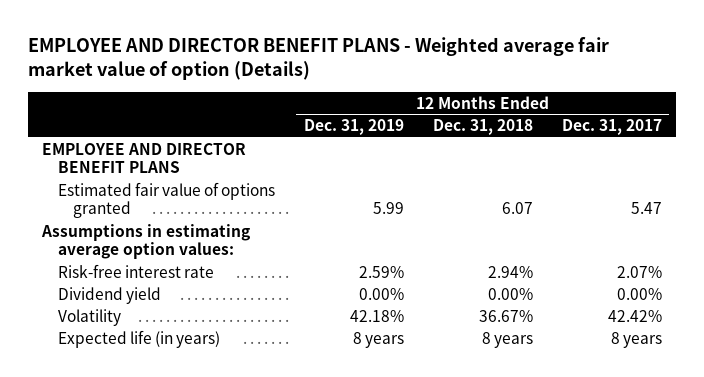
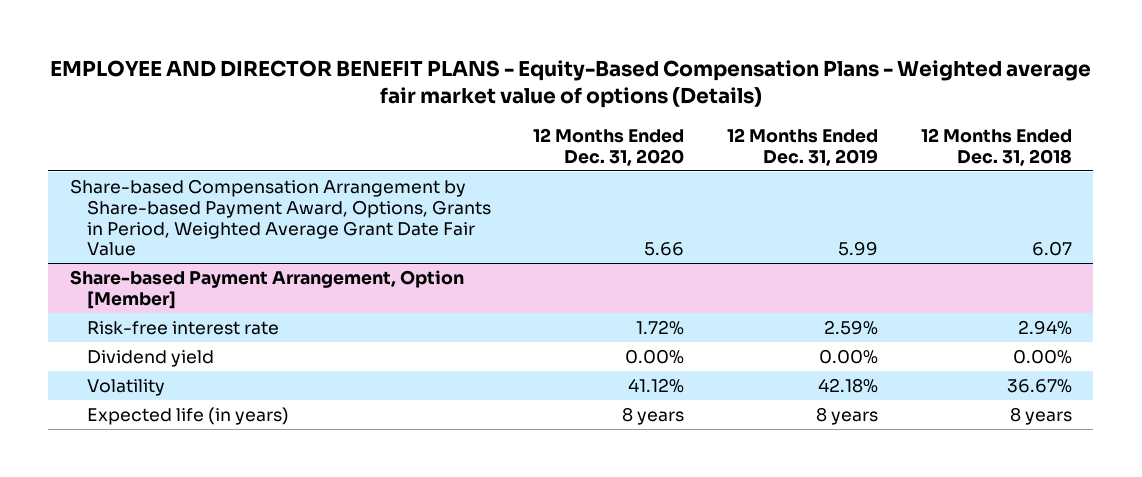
- EMPLOYEE AND DIRECTOR BENEFIT PLANS - Weighted average fair market value of option (Details)
+ EMPLOYEE AND DIRECTOR BENEFIT PLANS - Equity-Based Compensation Plans - Weighted average fair market value of options (Details)
- | 12 Months Ended Dec. 31, 2019 | 12 Months Ended Dec. 31, 2018 | 12 Months Ended Dec. 31, 2017
+ | 12 Months Ended Dec. 31, 2020 | 12 Months Ended Dec. 31, 2019 | 12 Months Ended Dec. 31, 2018
- EMPLOYEE AND DIRECTOR BENEFIT PLANS
- Estimated fair value of options granted | 5.99 | 6.07 | 5.47
- Assumptions in estimating average option values:
+ Share-based Compensation Arrangement by Share-based Payment Award, Options, Grants in Period, Weighted Average Grant Date Fair Value | 5.66 | 5.99 | 6.07
+ Share-based Payment Arrangement, Option [Member]

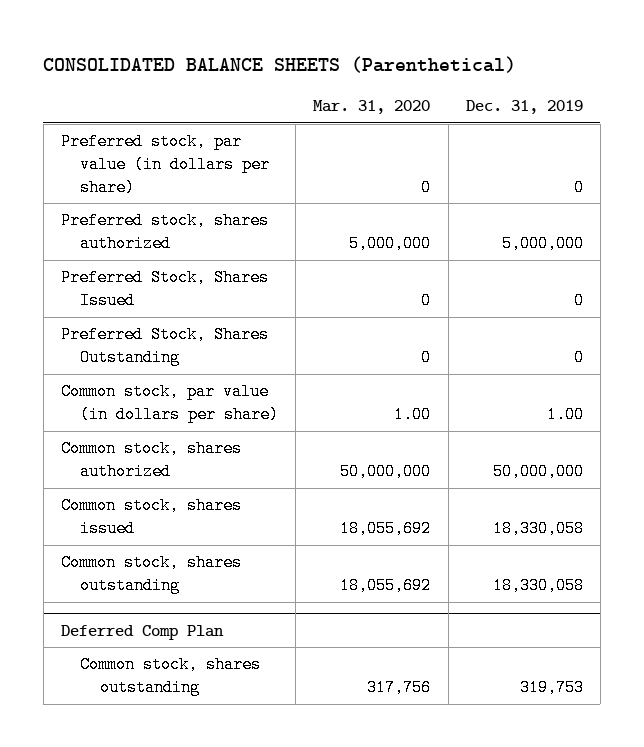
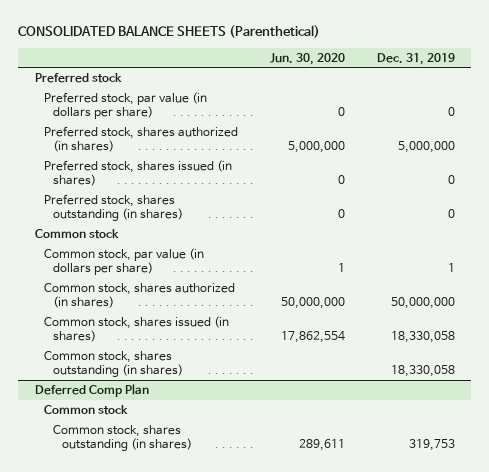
- | Mar. 31, 2020 | Dec. 31, 2019
+ | Jun. 30, 2020 | Dec. 31, 2019
+ Preferred stock
- Preferred stock, shares authorized | 5,000,000 | 5,000,000
- Preferred Stock, Shares Issued | 0 | 0
- Preferred Stock, Shares Outstanding | 0 | 0
- Common stock, par value (in dollars per share) | 1.00 | 1.00
- Common stock, shares authorized | 50,000,000 | 50,000,000
- Common stock, shares issued | 18,055,692 | 18,330,058
- Common stock, shares outstanding | 18,055,692 | 18,330,058
+ Preferred stock, shares authorized (in shares) | 5,000,000 | 5,000,000
+ Preferred stock, shares issued (in shares) | 0 | 0
+ Preferred stock, shares outstanding (in shares) | 0 | 0
+ Common stock
+ Common stock, par value (in dollars per share) | 1 | 1
+ Common stock, shares authorized (in shares) | 50,000,000 | 50,000,000
+ Common stock, shares issued (in shares) | 17,862,554 | 18,330,058
+ Common stock, shares outstanding (in shares) | | 18,330,058
@ Deferred Comp Plan
- Common stock, shares outstanding | 317,756 | 319,753
+ Common stock
+ Common stock, shares outstanding (in shares) | 289,611 | 319,753

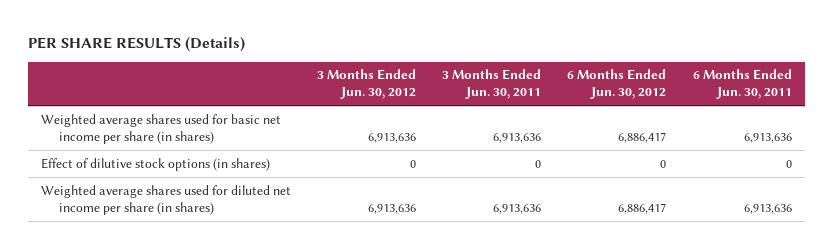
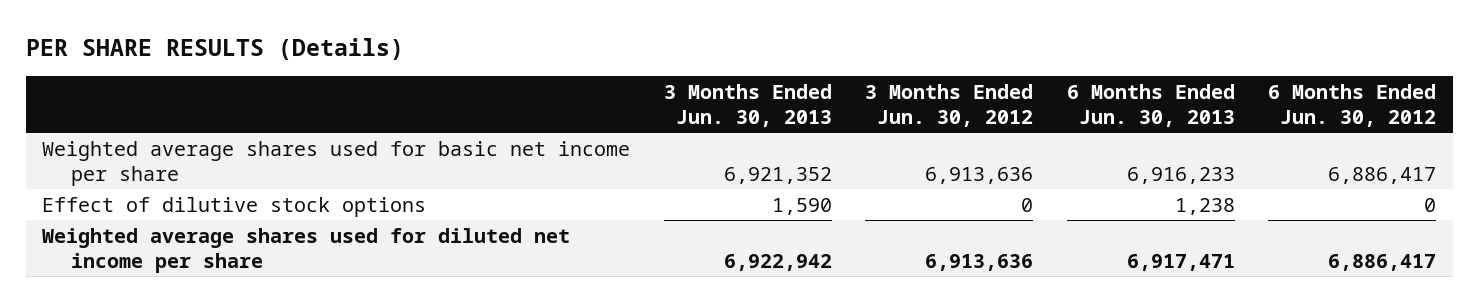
- | 3 Months Ended Jun. 30, 2012 | 3 Months Ended Jun. 30, 2011 | 6 Months Ended Jun. 30, 2012 | 6 Months Ended Jun. 30, 2011
+ | 3 Months Ended Jun. 30, 2013 | 3 Months Ended Jun. 30, 2012 | 6 Months Ended Jun. 30, 2013 | 6 Months Ended Jun. 30, 2012
- Weighted average shares used for basic net income per share (in shares) | 6,913,636 | 6,913,636 | 6,886,417 | 6,913,636
- Effect of dilutive stock options (in shares) | 0 | 0 | 0 | 0
- Weighted average shares used for diluted net income per share (in shares) | 6,913,636 | 6,913,636 | 6,886,417 | 6,913,636
+ Weighted average shares used for basic net income per share | 6,921,352 | 6,913,636 | 6,916,233 | 6,886,417
+ Effect of dilutive stock options | 1,590 | 0 | 1,238 | 0
+ Weighted average shares used for diluted net income per share | 6,922,942 | 6,913,636 | 6,917,471 | 6,886,417

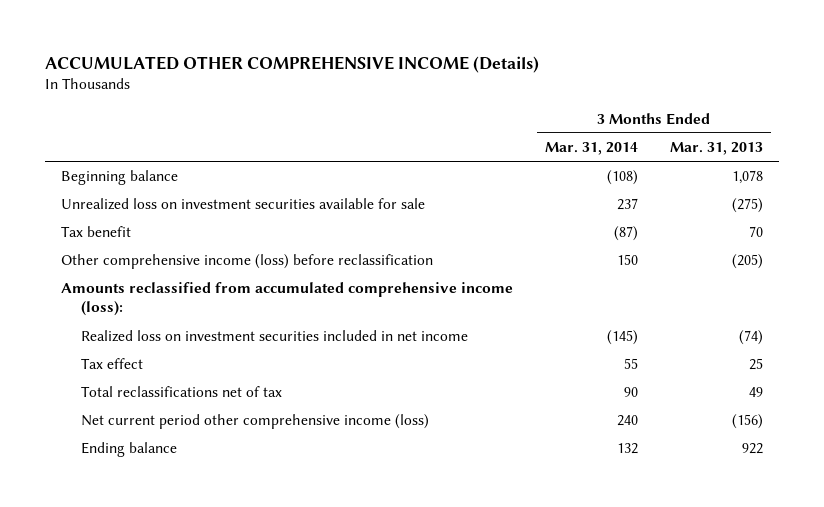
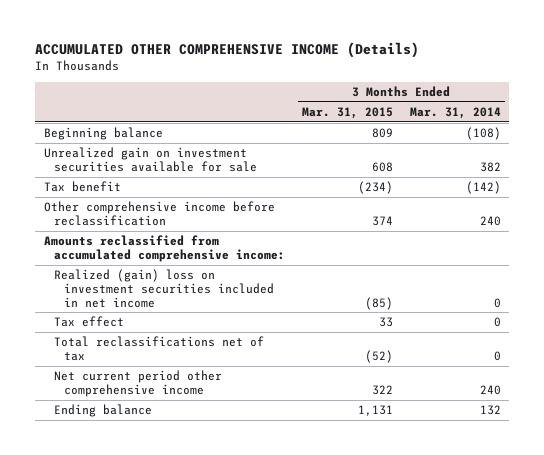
- | 3 Months Ended Mar. 31, 2014 | 3 Months Ended Mar. 31, 2013
+ | 3 Months Ended Mar. 31, 2015 | 3 Months Ended Mar. 31, 2014
- Unrealized loss on investment securities available for sale | 237 | (275)
- Tax benefit | (87) | 70
- Other comprehensive income (loss) before reclassification | 150 | (205)
- Amounts reclassified from accumulated comprehensive income (loss):
- Realized loss on investment securities included in net income | (145) | (74)
- Tax effect | 55 | 25
- Total reclassifications net of tax | 90 | 49
- Net current period other comprehensive income (loss) | 240 | (156)
+ Unrealized gain on investment securities available for sale | 608 | 382
+ Tax benefit | (234) | (142)
+ Other comprehensive income before reclassification | 374 | 240
+ Amounts reclassified from accumulated comprehensive income:
+ Realized (gain) loss on investment securities included in net income | (85) | 0
+ Tax effect | 33 | 0
+ Total reclassifications net of tax | (52) | 0
+ Net current period other comprehensive income | 322 | 240

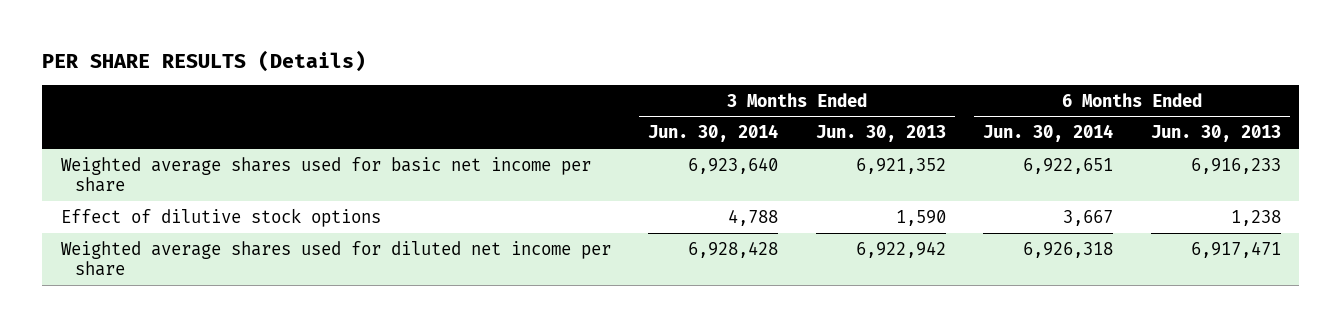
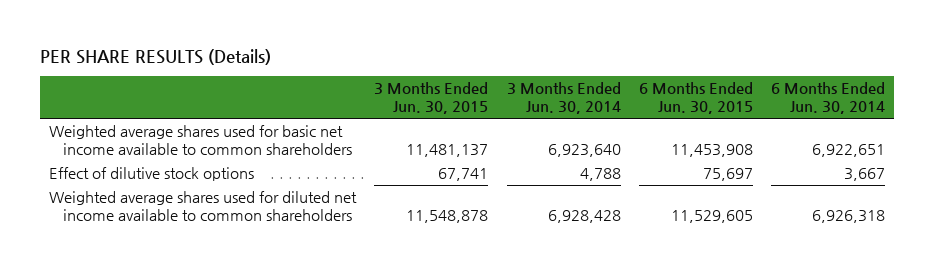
- | 3 Months Ended Jun. 30, 2014 | 3 Months Ended Jun. 30, 2013 | 6 Months Ended Jun. 30, 2014 | 6 Months Ended Jun. 30, 2013
+ | 3 Months Ended Jun. 30, 2015 | 3 Months Ended Jun. 30, 2014 | 6 Months Ended Jun. 30, 2015 | 6 Months Ended Jun. 30, 2014
- Weighted average shares used for basic net income per share | 6,923,640 | 6,921,352 | 6,922,651 | 6,916,233
+ Weighted average shares used for basic net income available to common shareholders | 11,481,137 | 6,923,640 | 11,453,908 | 6,922,651
- Weighted average shares used for diluted net income per share | 6,928,428 | 6,922,942 | 6,926,318 | 6,917,471
+ Weighted average shares used for diluted net income available to common shareholders | 11,548,878 | 6,928,428 | 11,529,605 | 6,926,318

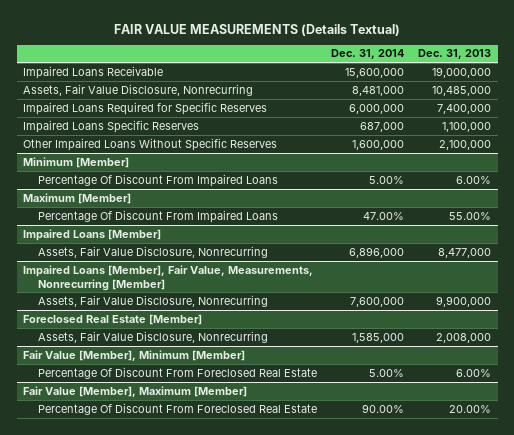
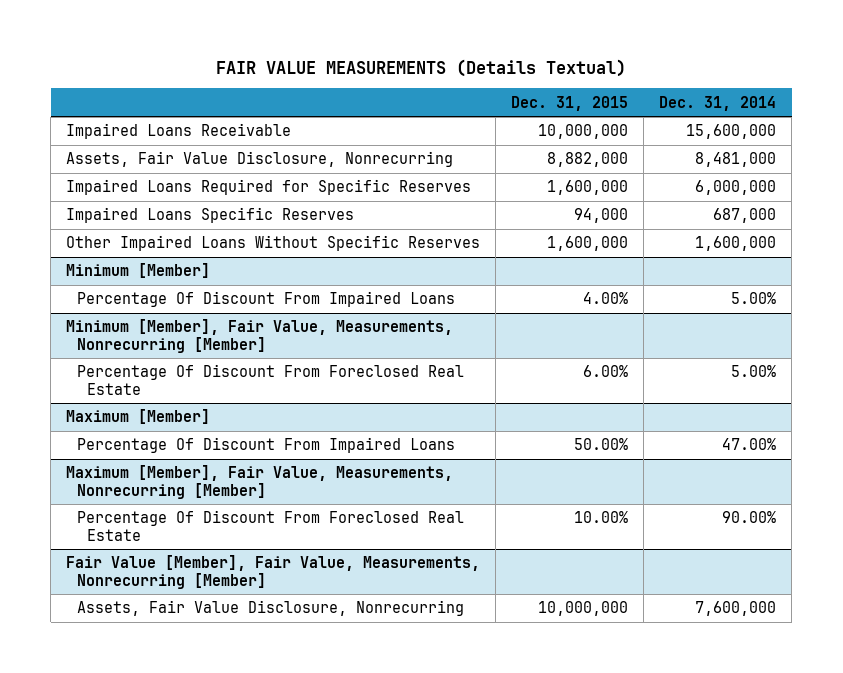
- | Dec. 31, 2014 | Dec. 31, 2013
+ | Dec. 31, 2015 | Dec. 31, 2014
+ Minimum [Member], Fair Value, Measurements, Nonrecurring [Member]
+ Percentage Of Discount From Foreclosed Real Estate | 6.00% | 5.00%
- Impaired Loans [Member]
- Assets, Fair Value Disclosure, Nonrecurring | 6,896,000 | 8,477,000
- Impaired Loans [Member], Fair Value, Measurements, Nonrecurring [Member]
- Assets, Fair Value Disclosure, Nonrecurring | 7,600,000 | 9,900,000
- Foreclosed Real Estate [Member]
- Assets, Fair Value Disclosure, Nonrecurring | 1,585,000 | 2,008,000
- Fair Value [Member], Minimum [Member]
- Percentage Of Discount From Foreclosed Real Estate | 5.00% | 6.00%
- Fair Value [Member], Maximum [Member]
+ Maximum [Member], Fair Value, Measurements, Nonrecurring [Member]
+ Fair Value [Member], Fair Value, Measurements, Nonrecurring [Member]
+ Assets, Fair Value Disclosure, Nonrecurring | 10,000,000 | 7,600,000

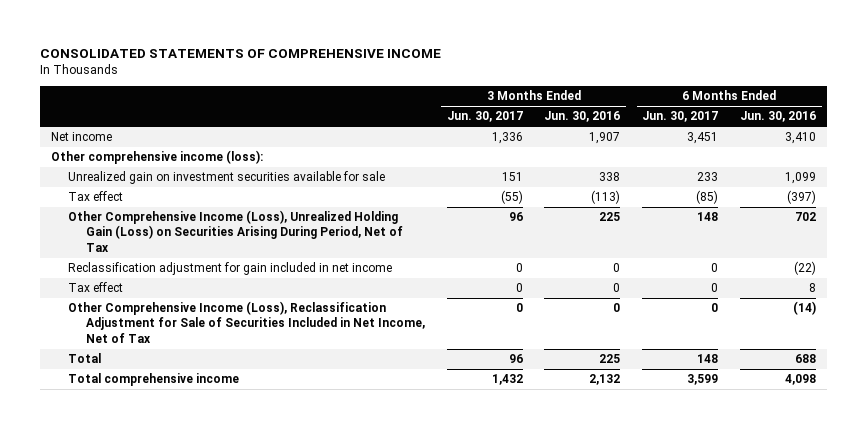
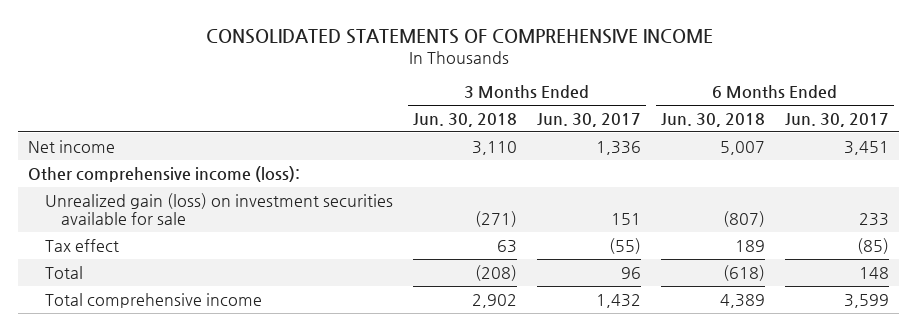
- | 3 Months Ended Jun. 30, 2017 | 3 Months Ended Jun. 30, 2016 | 6 Months Ended Jun. 30, 2017 | 6 Months Ended Jun. 30, 2016
+ | 3 Months Ended Jun. 30, 2018 | 3 Months Ended Jun. 30, 2017 | 6 Months Ended Jun. 30, 2018 | 6 Months Ended Jun. 30, 2017
- Unrealized gain on investment securities available for sale | 151 | 338 | 233 | 1,099
+ Unrealized gain (loss) on investment securities available for sale | (271) | 151 | (807) | 233
- Other Comprehensive Income (Loss), Unrealized Holding Gain (Loss) on Securities Arising During Period, Net of Tax | 96 | 225 | 148 | 702
- Reclassification adjustment for gain included in net income | 0 | 0 | 0 | (22)
- Tax effect | 0 | 0 | 0 | 8
- Other Comprehensive Income (Loss), Reclassification Adjustment for Sale of Securities Included in Net Income, Net of Tax | 0 | 0 | 0 | (14)

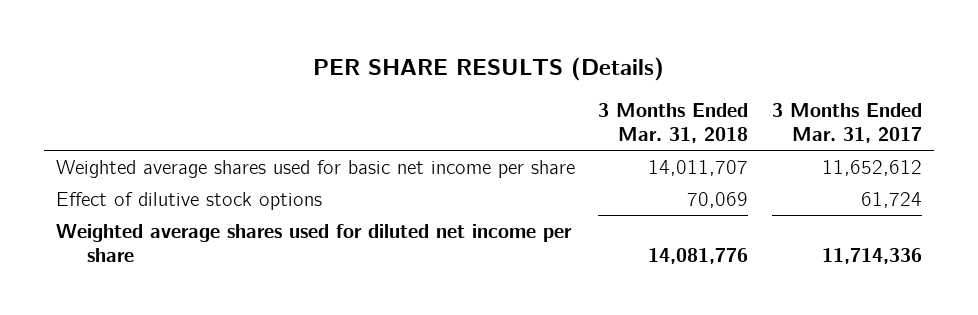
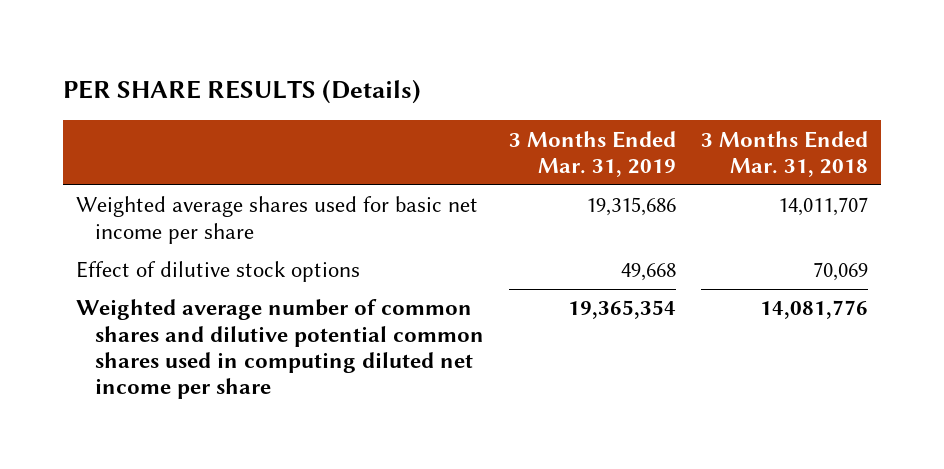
- | 3 Months Ended Mar. 31, 2018 | 3 Months Ended Mar. 31, 2017
+ | 3 Months Ended Mar. 31, 2019 | 3 Months Ended Mar. 31, 2018
- Weighted average shares used for diluted net income per share | 14,081,776 | 11,714,336
+ Weighted average number of common shares and dilutive potential common shares used in computing diluted net income per share | 19,365,354 | 14,081,776

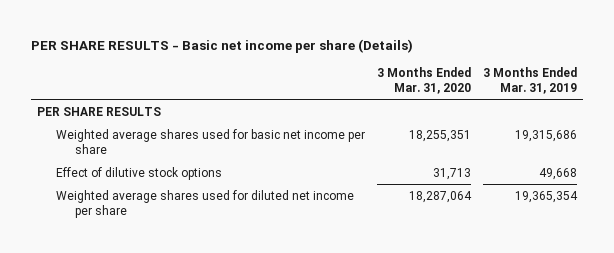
- PER SHARE RESULTS (Details)
+ PER SHARE RESULTS - Basic net income per share (Details)
- | 3 Months Ended Mar. 31, 2019 | 3 Months Ended Mar. 31, 2018
+ | 3 Months Ended Mar. 31, 2020 | 3 Months Ended Mar. 31, 2019
+ PER SHARE RESULTS
- Weighted average number of common shares and dilutive potential common shares used in computing diluted net income per share | 19,365,354 | 14,081,776
+ Weighted average shares used for diluted net income per share | 18,287,064 | 19,365,354

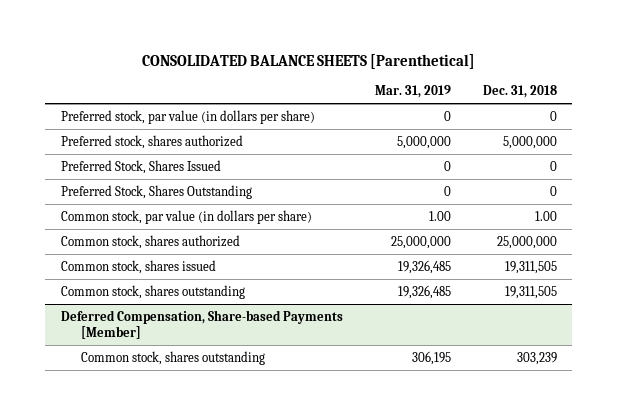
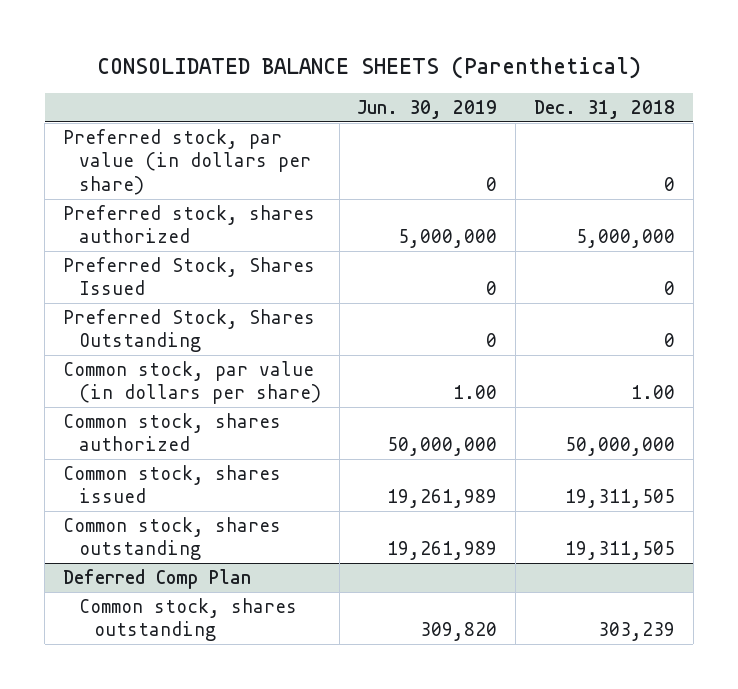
- CONSOLIDATED BALANCE SHEETS [Parenthetical]
+ CONSOLIDATED BALANCE SHEETS (Parenthetical)
- | Mar. 31, 2019 | Dec. 31, 2018
+ | Jun. 30, 2019 | Dec. 31, 2018
- Common stock, shares authorized | 25,000,000 | 25,000,000
+ Common stock, shares authorized | 50,000,000 | 50,000,000
- Deferred Compensation, Share-based Payments [Member]
+ Deferred Comp Plan

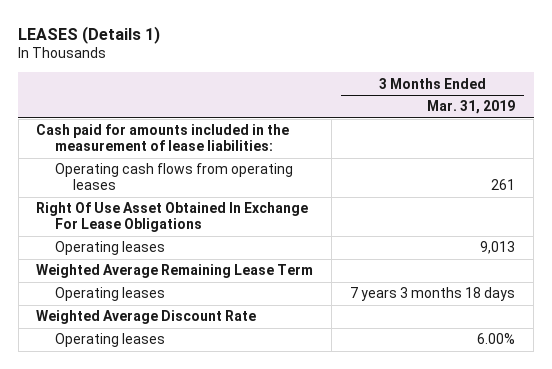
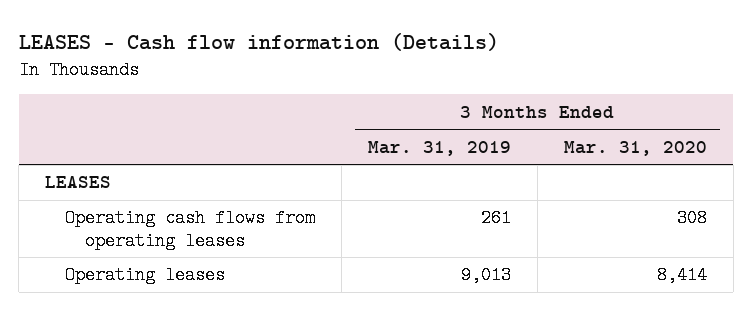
- LEASES (Details 1)
+ LEASES - Cash flow information (Details)
- | 3 Months Ended Mar. 31, 2019
+ | 3 Months Ended Mar. 31, 2019 | 3 Months Ended Mar. 31, 2020
- Cash paid for amounts included in the measurement of lease liabilities:
+ LEASES
- Right Of Use Asset Obtained In Exchange For Lease Obligations
- Weighted Average Remaining Lease Term
- Operating leases | 7 years 3 months 18 days
- Weighted Average Discount Rate
- Operating leases | 6.00%

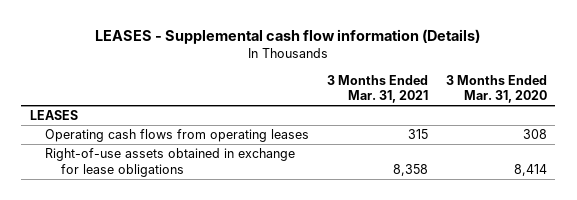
- LEASES - Cash flow information (Details)
+ LEASES - Supplemental cash flow information (Details)
- | 3 Months Ended Mar. 31, 2019 | 3 Months Ended Mar. 31, 2020
+ | 3 Months Ended Mar. 31, 2021 | 3 Months Ended Mar. 31, 2020
- Operating leases | 9,013 | 8,414
+ Right-of-use assets obtained in exchange for lease obligations | 8,358 | 8,414

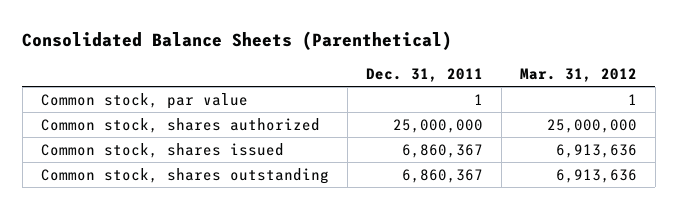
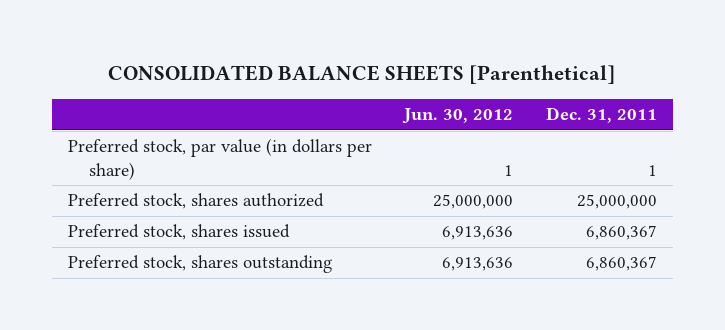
- Consolidated Balance Sheets (Parenthetical)
+ CONSOLIDATED BALANCE SHEETS [Parenthetical]
- | Dec. 31, 2011 | Mar. 31, 2012
+ | Jun. 30, 2012 | Dec. 31, 2011
- Common stock, par value | 1 | 1
- Common stock, shares authorized | 25,000,000 | 25,000,000
- Common stock, shares issued | 6,860,367 | 6,913,636
- Common stock, shares outstanding | 6,860,367 | 6,913,636
+ Preferred stock, par value (in dollars per share) | 1 | 1
+ Preferred stock, shares authorized | 25,000,000 | 25,000,000
+ Preferred stock, shares issued | 6,913,636 | 6,860,367
+ Preferred stock, shares outstanding | 6,913,636 | 6,860,367

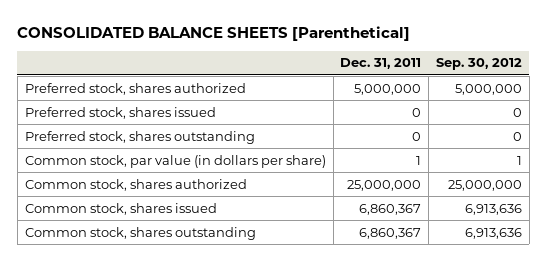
- | Jun. 30, 2012 | Dec. 31, 2011
+ | Dec. 31, 2011 | Sep. 30, 2012
- Preferred stock, par value (in dollars per share) | 1 | 1
- Preferred stock, shares authorized | 25,000,000 | 25,000,000
- Preferred stock, shares issued | 6,913,636 | 6,860,367
- Preferred stock, shares outstanding | 6,913,636 | 6,860,367
+ Preferred stock, shares authorized | 5,000,000 | 5,000,000
+ Preferred stock, shares issued | 0 | 0
+ Preferred stock, shares outstanding | 0 | 0
+ Common stock, par value (in dollars per share) | 1 | 1
+ Common stock, shares authorized | 25,000,000 | 25,000,000
+ Common stock, shares issued | 6,860,367 | 6,913,636
+ Common stock, shares outstanding | 6,860,367 | 6,913,636

